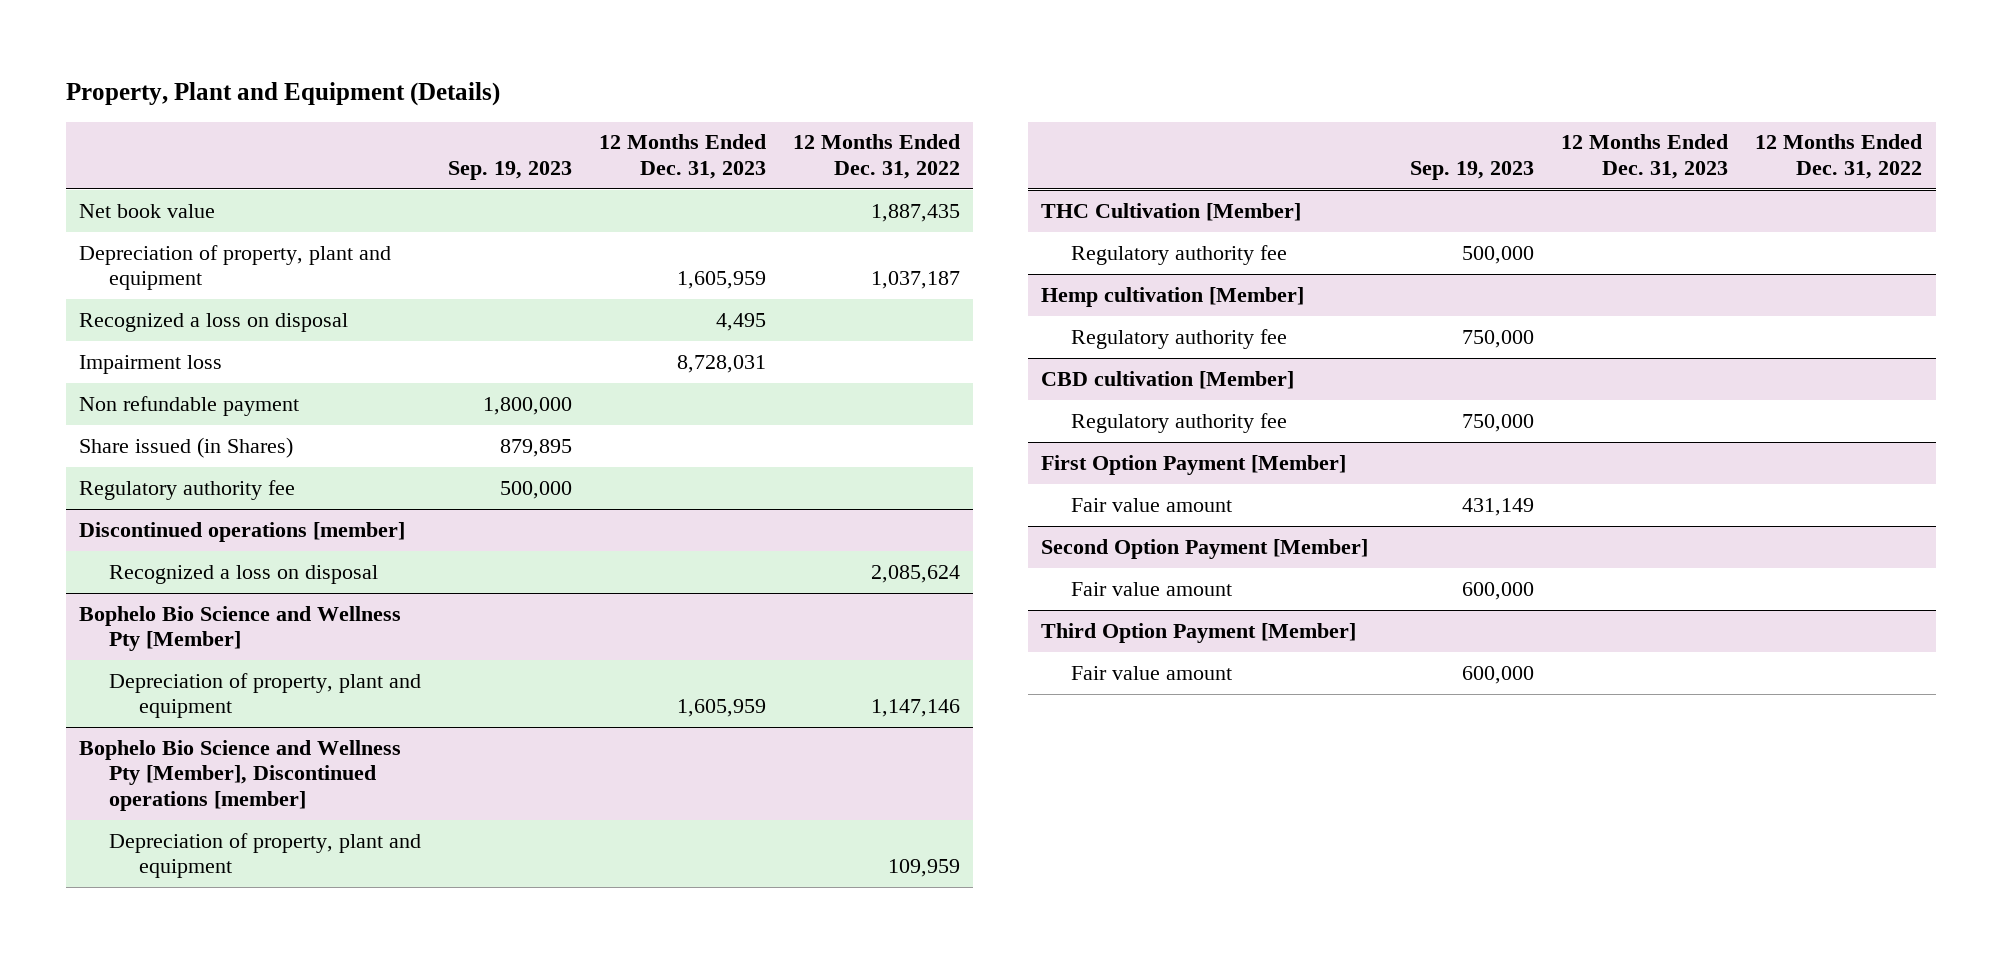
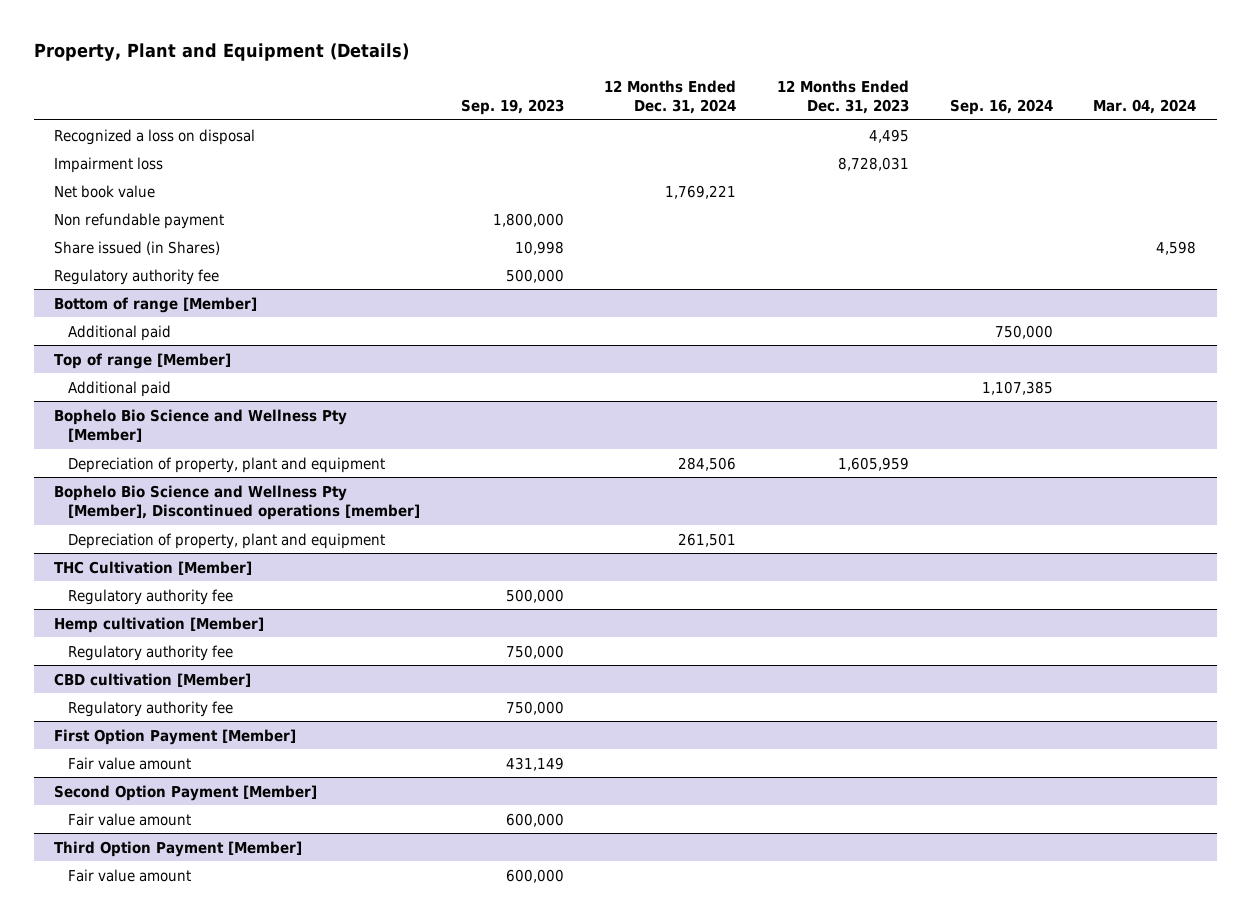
- | Sep. 19, 2023 | 12 Months Ended Dec. 31, 2023 | 12 Months Ended Dec. 31, 2022
+ | Sep. 19, 2023 | 12 Months Ended Dec. 31, 2024 | 12 Months Ended Dec. 31, 2023 | Sep. 16, 2024 | Mar. 04, 2024
- Depreciation of property, plant and equipment | | 1,605,959 | 1,037,187
moved down: Net book value | | 1,769,221 | | |
- Share issued (in Shares) | 879,895 | |
+ Share issued (in Shares) | 10,998 | | | | 4,598
- Discontinued operations [member]
- Recognized a loss on disposal | | | 2,085,624
+ Bottom of range [Member]
+ Additional paid | | | | 750,000 |
+ Top of range [Member]
+ Additional paid | | | | 1,107,385 |

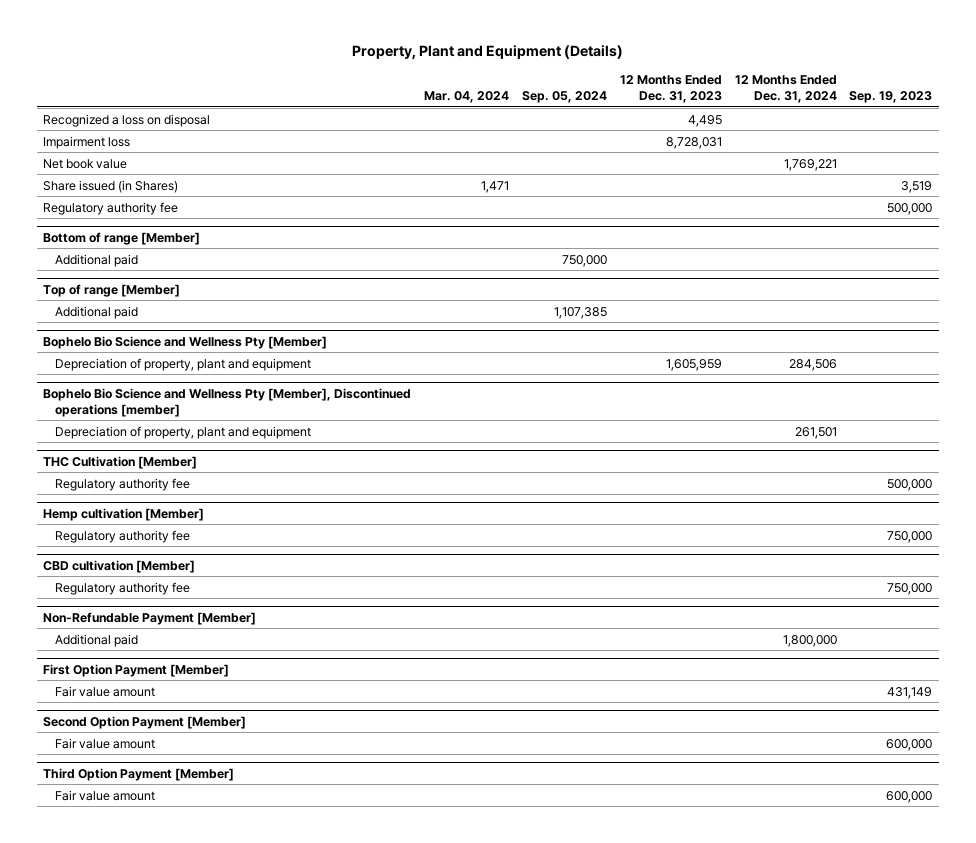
- | Sep. 19, 2023 | 12 Months Ended Dec. 31, 2024 | 12 Months Ended Dec. 31, 2023 | Sep. 16, 2024 | Mar. 04, 2024
+ | Mar. 04, 2024 | Sep. 05, 2024 | 12 Months Ended Dec. 31, 2023 | 12 Months Ended Dec. 31, 2024 | Sep. 19, 2023
- Non refundable payment | 1,800,000 | | | |
- Share issued (in Shares) | 10,998 | | | | 4,598
+ Share issued (in Shares) | 1,471 | | | | 3,519
+ Non-Refundable Payment [Member]
+ Additional paid | | | | 1,800,000 |

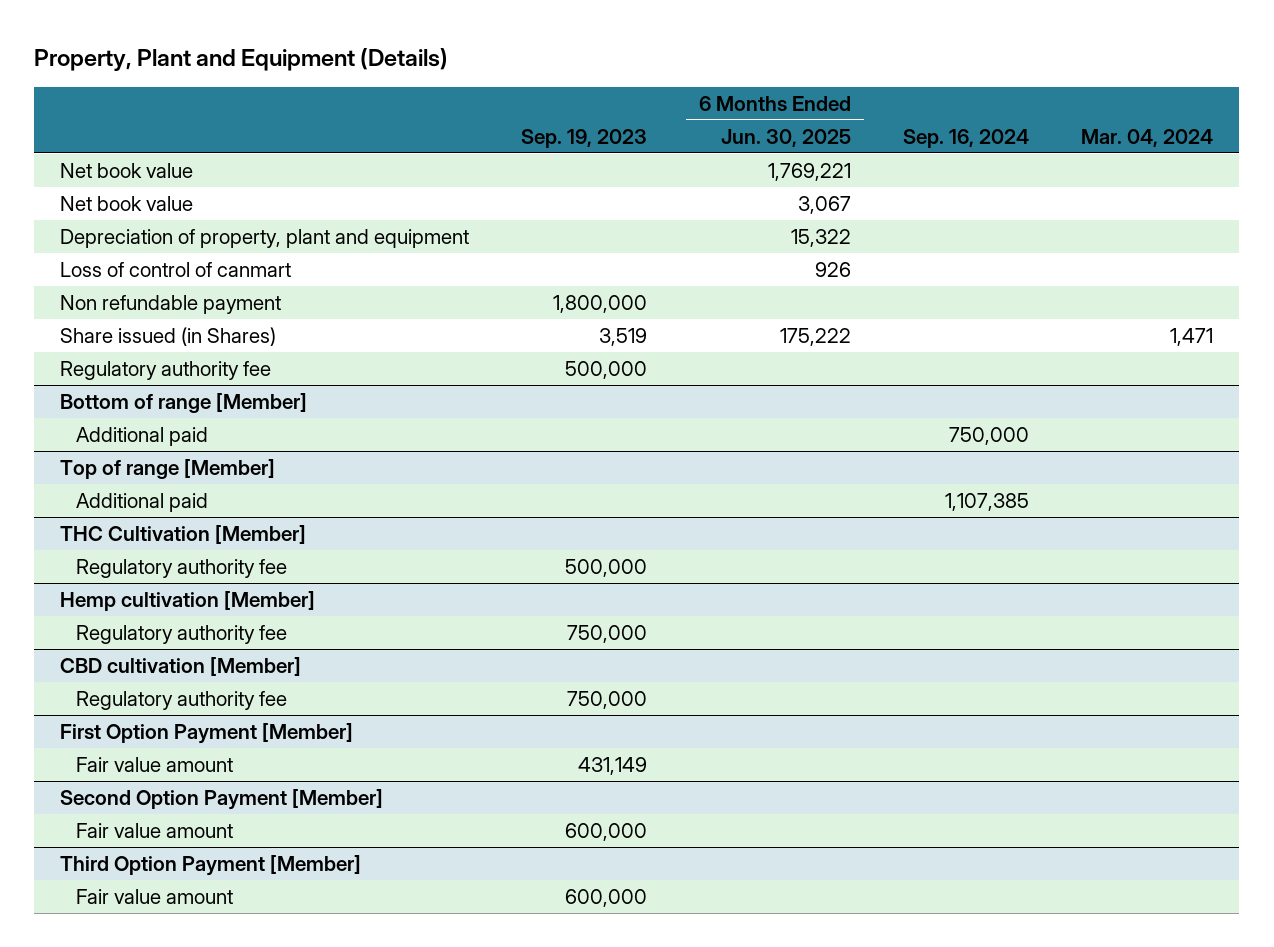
- | Mar. 04, 2024 | Sep. 05, 2024 | 12 Months Ended Dec. 31, 2023 | 12 Months Ended Dec. 31, 2024 | Sep. 19, 2023
+ | Sep. 19, 2023 | 6 Months Ended Jun. 30, 2025 | Sep. 16, 2024 | Mar. 04, 2024
- Recognized a loss on disposal | | | 4,495 | |
- Impairment loss | | | 8,728,031 | |
+ Net book value | | 3,067 | |
+ Depreciation of property, plant and equipment | | 15,322 | |
+ Loss of control of canmart | | 926 | |
+ Non refundable payment | 1,800,000 | | |
- Bophelo Bio Science and Wellness Pty [Member]
- Depreciation of property, plant and equipment | | | 1,605,959 | 284,506 |
- Bophelo Bio Science and Wellness Pty [Member], Discontinued operations [member]
- Depreciation of property, plant and equipment | | | | 261,501 |
- Non-Refundable Payment [Member]
- Additional paid | | | | 1,800,000 |

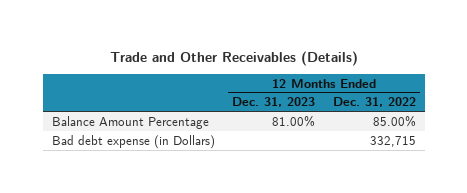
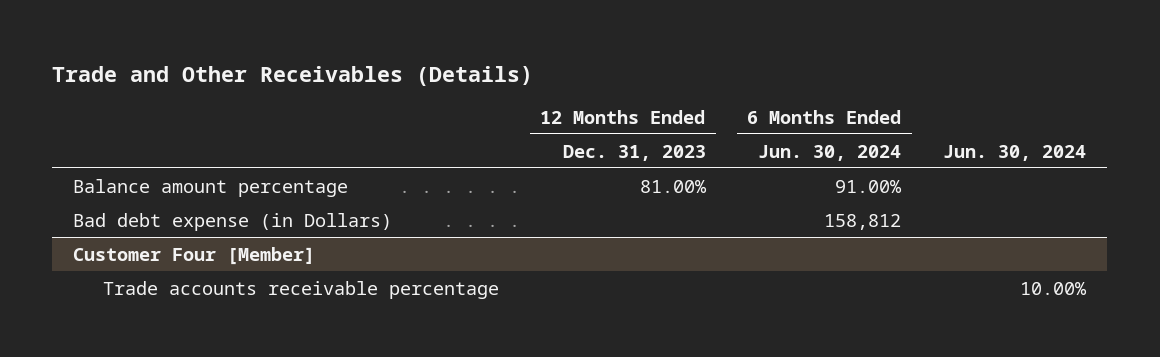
- | 12 Months Ended Dec. 31, 2023 | 12 Months Ended Dec. 31, 2022
+ | 12 Months Ended Dec. 31, 2023 | 6 Months Ended Jun. 30, 2024 | Jun. 30, 2024
- Balance Amount Percentage | 81.00% | 85.00%
+ Balance amount percentage | 81.00% | 91.00% |
+ Customer Four [Member]
+ Trade accounts receivable percentage | | | 10.00%

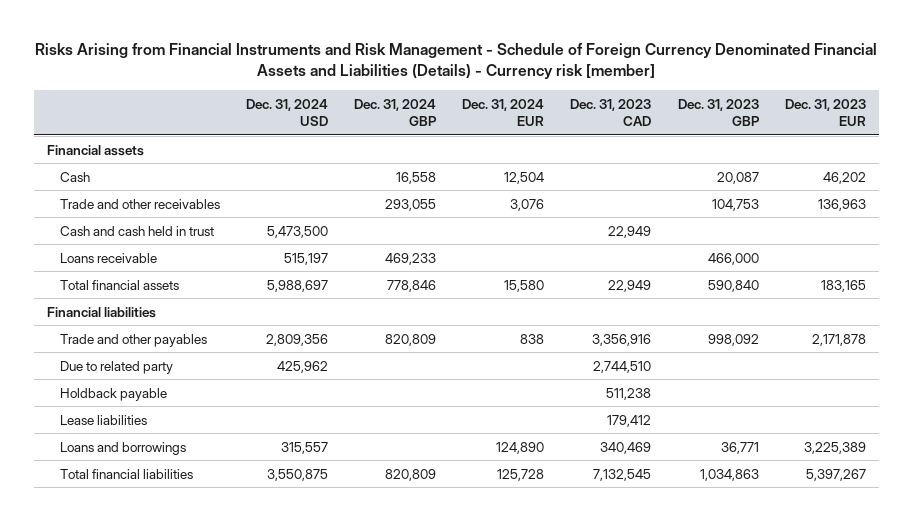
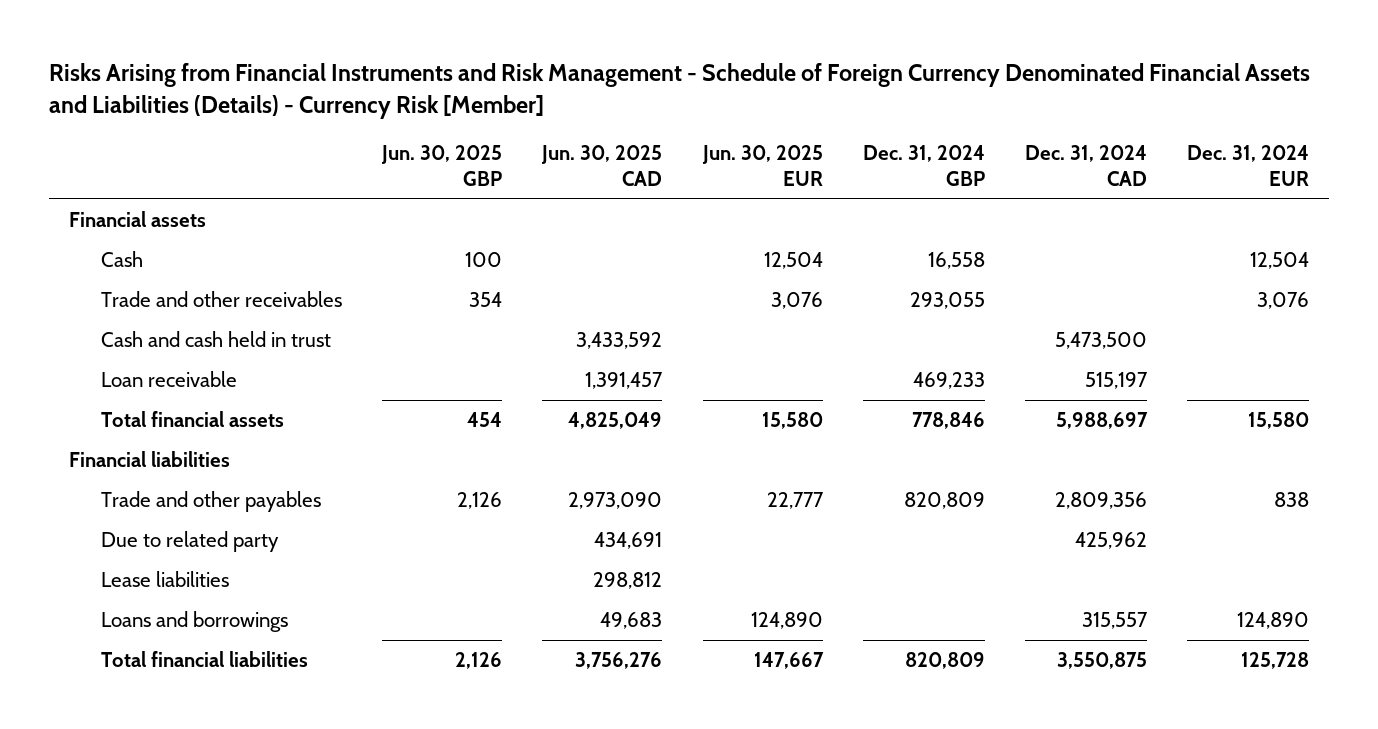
- Risks Arising from Financial Instruments and Risk Management - Schedule of Foreign Currency Denominated Financial Assets and Liabilities (Details) - Currency risk [member]
+ Risks Arising from Financial Instruments and Risk Management - Schedule of Foreign Currency Denominated Financial Assets and Liabilities (Details) - Currency Risk [Member]
- | Dec. 31, 2024 USD | Dec. 31, 2024 GBP | Dec. 31, 2024 EUR | Dec. 31, 2023 CAD | Dec. 31, 2023 GBP | Dec. 31, 2023 EUR
+ | Jun. 30, 2025 GBP | Jun. 30, 2025 CAD | Jun. 30, 2025 EUR | Dec. 31, 2024 GBP | Dec. 31, 2024 CAD | Dec. 31, 2024 EUR
- Loans receivable | 515,197 | 469,233 | | | 466,000 |
+ Loan receivable | | 1,391,457 | | 469,233 | 515,197 |
- Holdback payable | | | | 511,238 | |

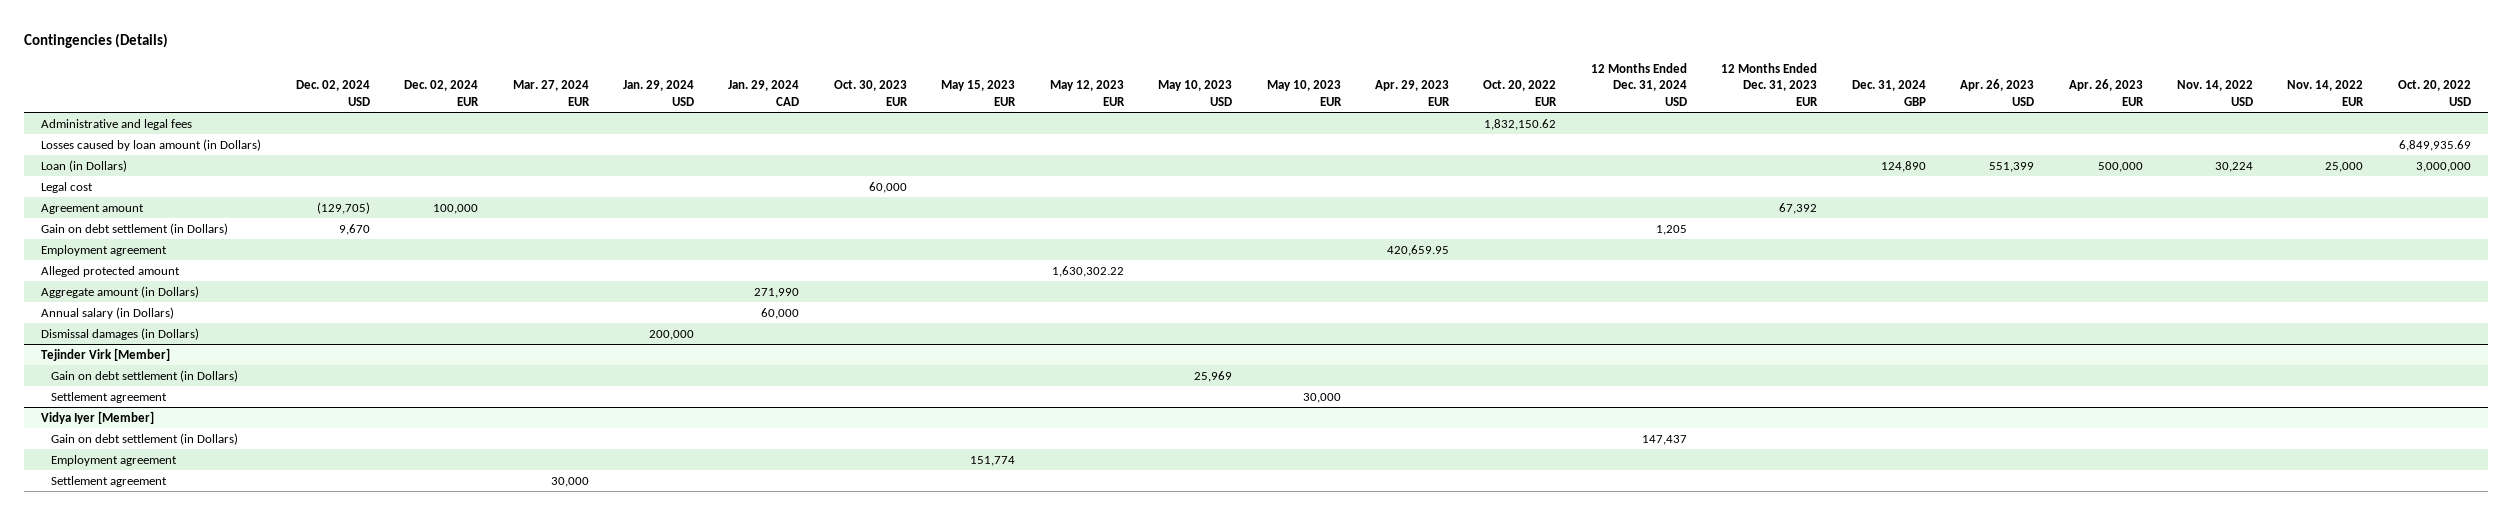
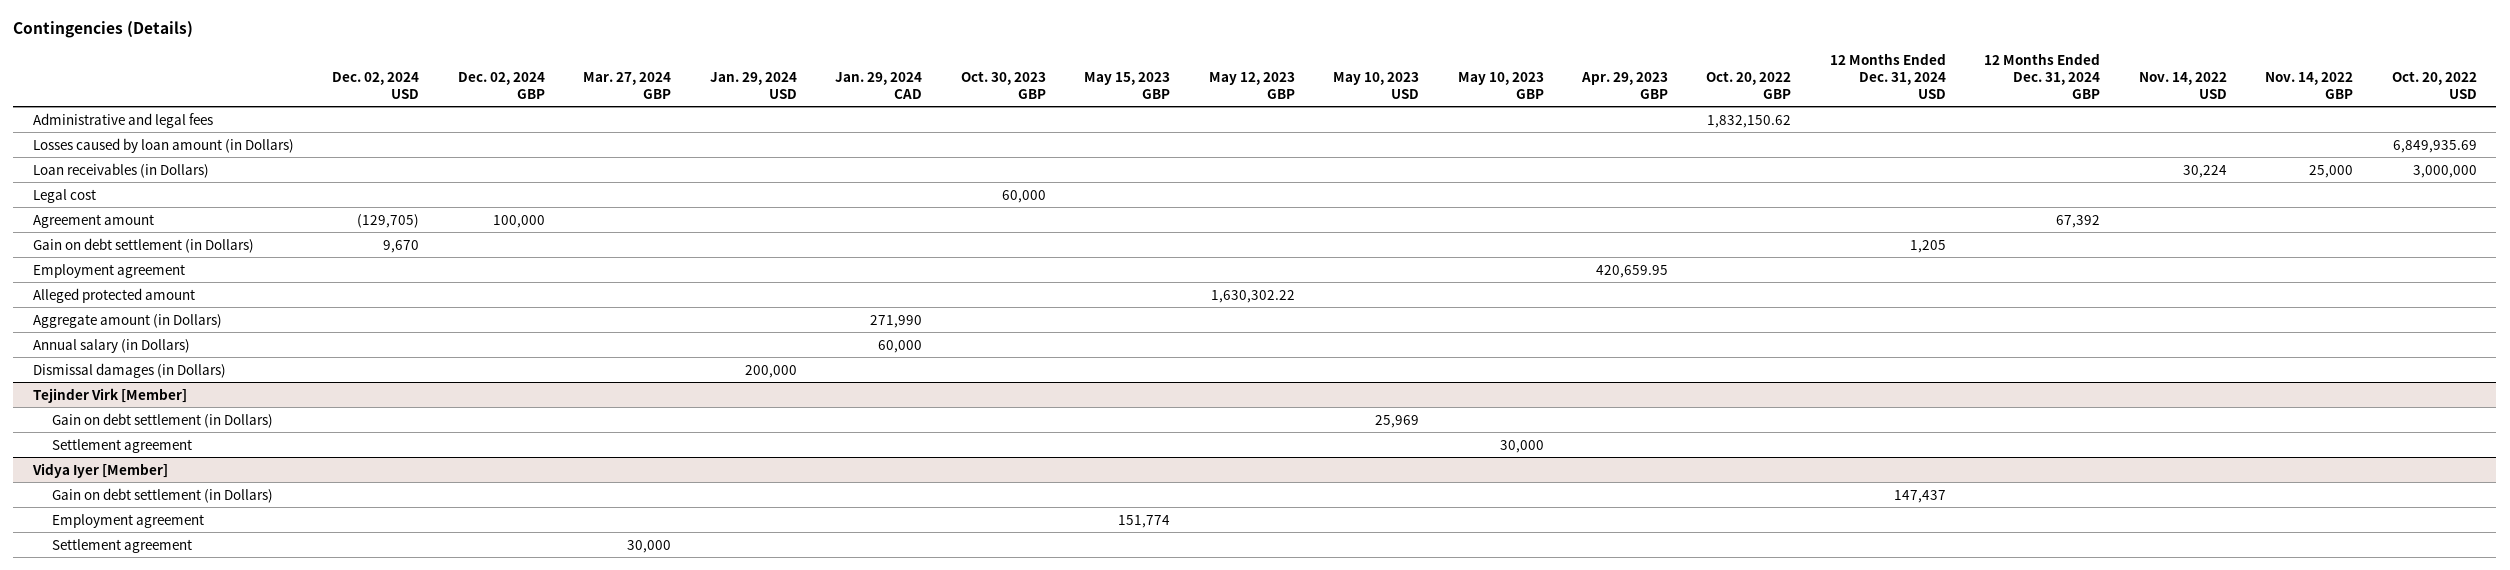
- | Dec. 02, 2024 USD | Dec. 02, 2024 EUR | Mar. 27, 2024 EUR | Jan. 29, 2024 USD | Jan. 29, 2024 CAD | Oct. 30, 2023 EUR | May 15, 2023 EUR | May 12, 2023 EUR | May 10, 2023 USD | May 10, 2023 EUR | Apr. 29, 2023 EUR | Oct. 20, 2022 EUR | 12 Months Ended Dec. 31, 2024 USD | 12 Months Ended Dec. 31, 2023 EUR | Dec. 31, 2024 GBP | Apr. 26, 2023 USD | Apr. 26, 2023 EUR | Nov. 14, 2022 USD | Nov. 14, 2022 EUR | Oct. 20, 2022 USD
+ | Dec. 02, 2024 USD | Dec. 02, 2024 GBP | Mar. 27, 2024 GBP | Jan. 29, 2024 USD | Jan. 29, 2024 CAD | Oct. 30, 2023 GBP | May 15, 2023 GBP | May 12, 2023 GBP | May 10, 2023 USD | May 10, 2023 GBP | Apr. 29, 2023 GBP | Oct. 20, 2022 GBP | 12 Months Ended Dec. 31, 2024 USD | 12 Months Ended Dec. 31, 2024 GBP | Nov. 14, 2022 USD | Nov. 14, 2022 GBP | Oct. 20, 2022 USD
- Loan (in Dollars) | | | | | | | | | | | | | | | 124,890 | 551,399 | 500,000 | 30,224 | 25,000 | 3,000,000
+ Loan receivables (in Dollars) | | | | | | | | | | | | | | | 30,224 | 25,000 | 3,000,000

